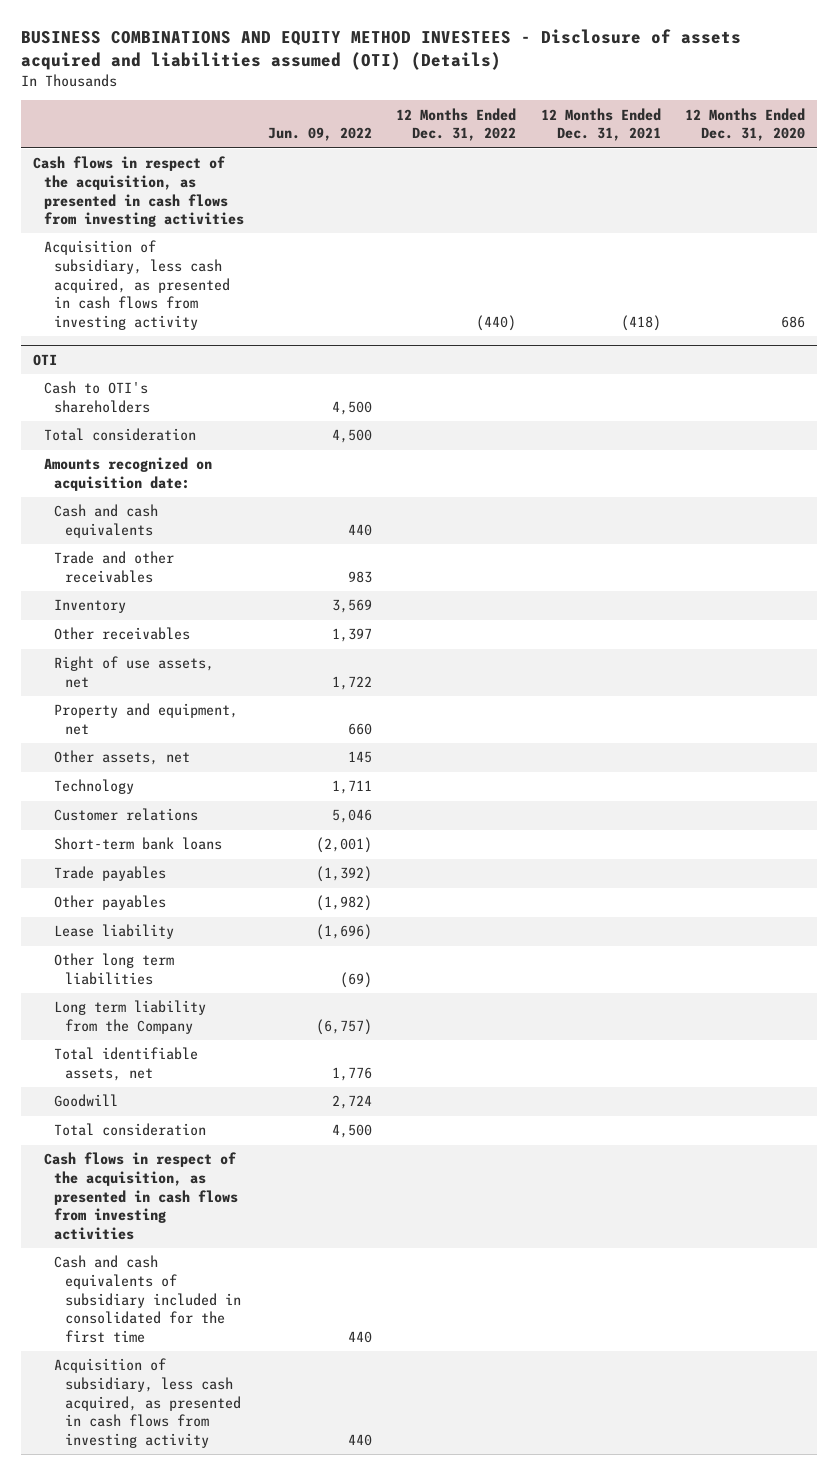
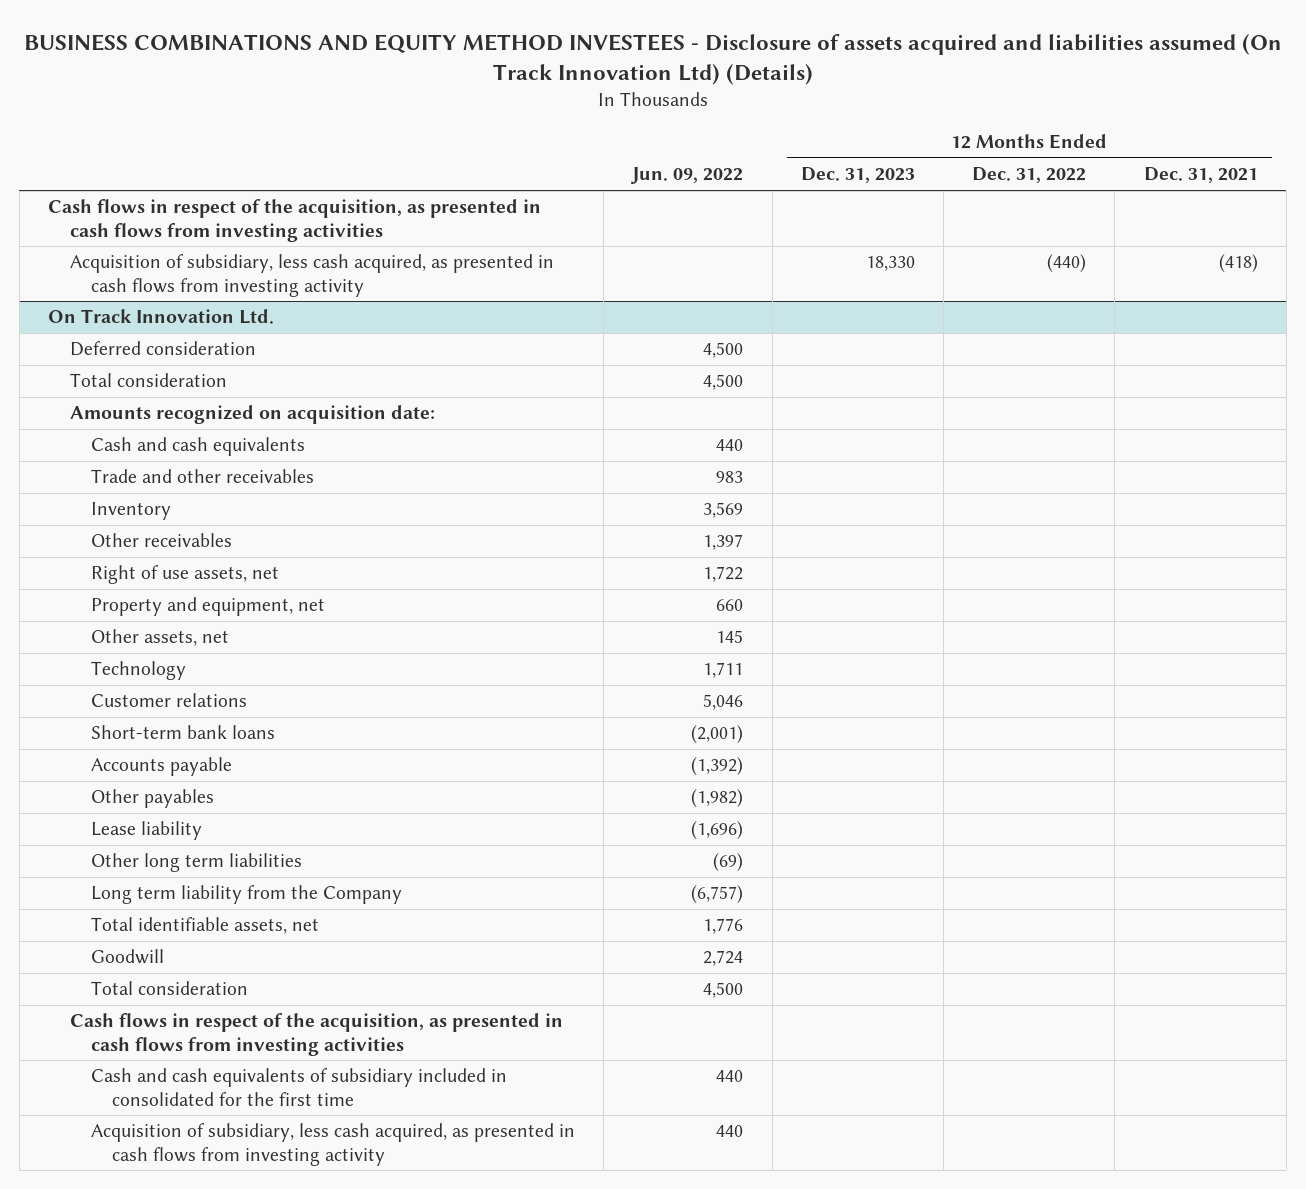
- BUSINESS COMBINATIONS AND EQUITY METHOD INVESTEES - Disclosure of assets acquired and liabilities assumed (OTI) (Details)
+ BUSINESS COMBINATIONS AND EQUITY METHOD INVESTEES - Disclosure of assets acquired and liabilities assumed (On Track Innovation Ltd) (Details)
- | Jun. 09, 2022 | 12 Months Ended Dec. 31, 2022 | 12 Months Ended Dec. 31, 2021 | 12 Months Ended Dec. 31, 2020
+ | Jun. 09, 2022 | 12 Months Ended Dec. 31, 2023 | 12 Months Ended Dec. 31, 2022 | 12 Months Ended Dec. 31, 2021
- OTI
- Cash to OTI's shareholders | 4,500 | | |
+ On Track Innovation Ltd.
+ Deferred consideration | 4,500 | | |
- Trade payables | (1,392) | | |
+ Accounts payable | (1,392) | | |

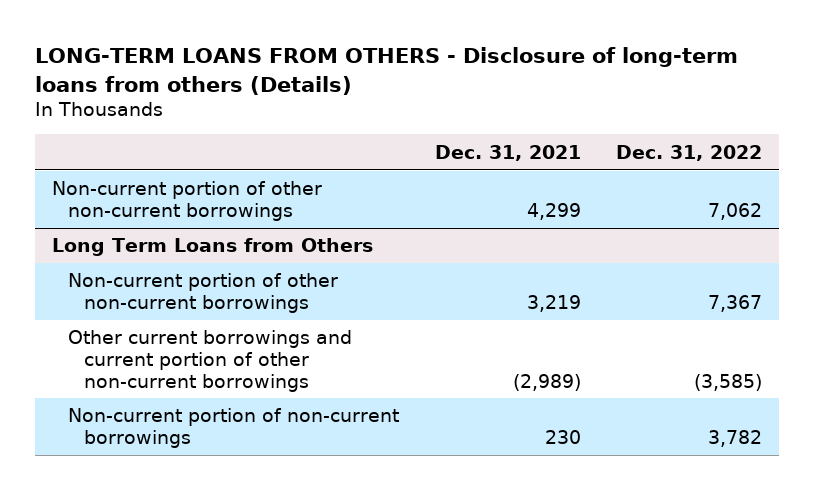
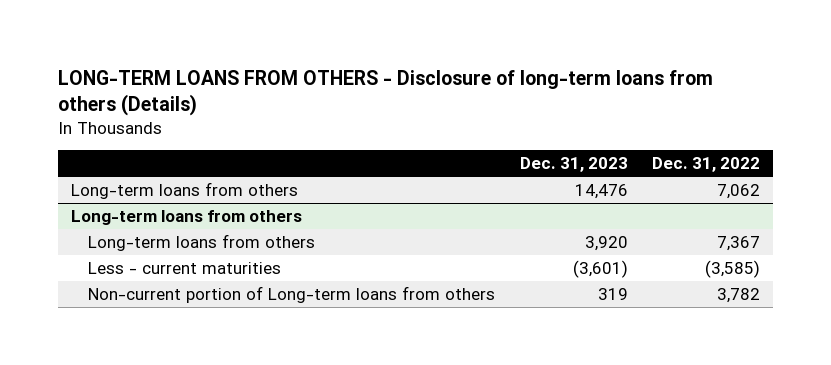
- | Dec. 31, 2021 | Dec. 31, 2022
+ | Dec. 31, 2023 | Dec. 31, 2022
- Non-current portion of other non-current borrowings | 4,299 | 7,062
- Long Term Loans from Others
- Non-current portion of other non-current borrowings | 3,219 | 7,367
- Other current borrowings and current portion of other non-current borrowings | (2,989) | (3,585)
- Non-current portion of non-current borrowings | 230 | 3,782
+ Long-term loans from others | 14,476 | 7,062
+ Long-term loans from others
+ Long-term loans from others | 3,920 | 7,367
+ Less - current maturities | (3,601) | (3,585)
+ Non-current portion of Long-term loans from others | 319 | 3,782

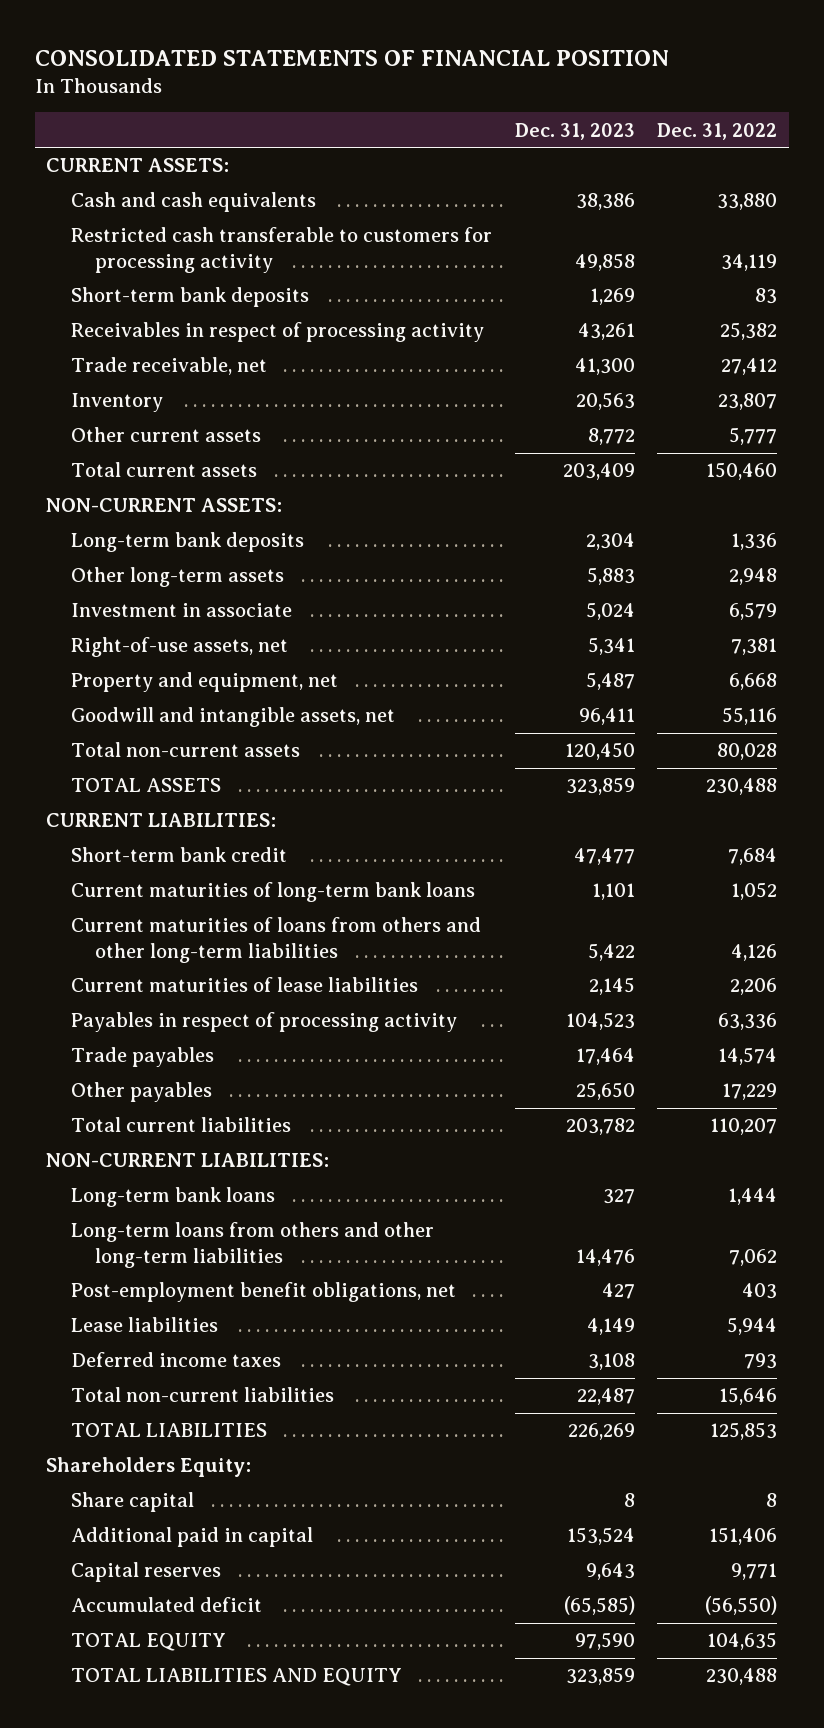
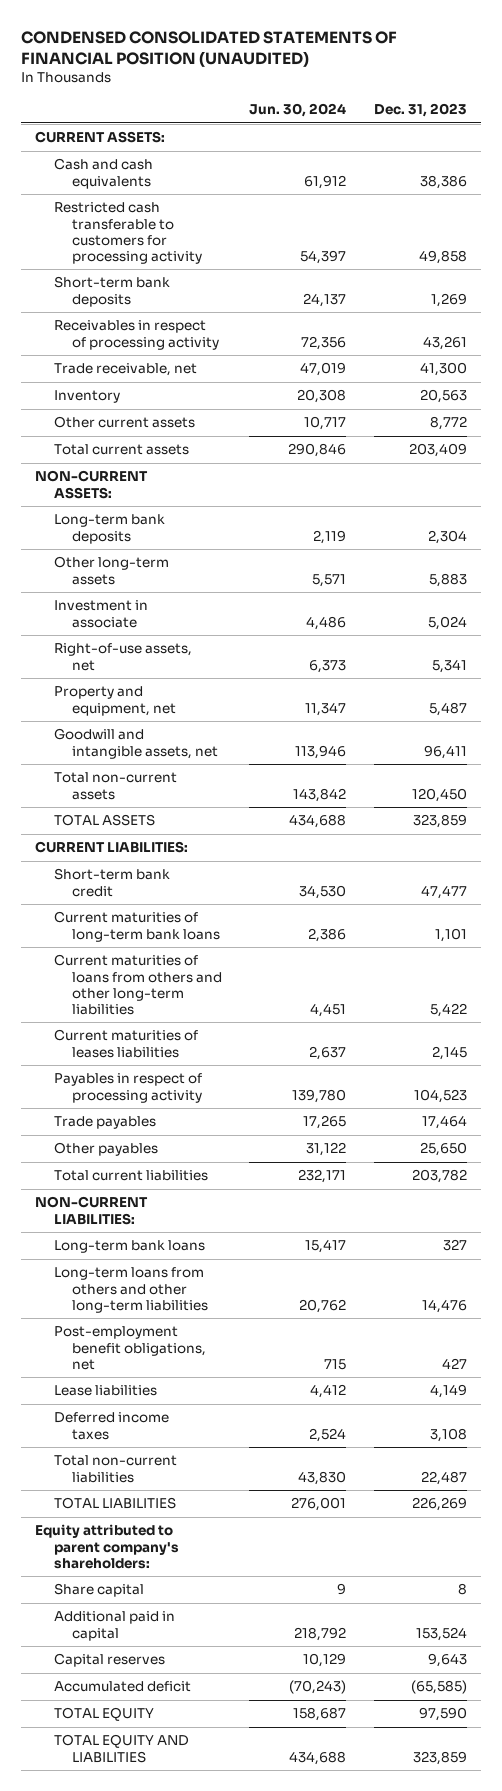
- CONSOLIDATED STATEMENTS OF FINANCIAL POSITION
+ CONDENSED CONSOLIDATED STATEMENTS OF FINANCIAL POSITION (UNAUDITED)
- | Dec. 31, 2023 | Dec. 31, 2022
+ | Jun. 30, 2024 | Dec. 31, 2023
- Current maturities of lease liabilities | 2,145 | 2,206
+ Current maturities of leases liabilities | 2,637 | 2,145
- Shareholders Equity:
+ Equity attributed to parent company's shareholders:
- TOTAL LIABILITIES AND EQUITY | 323,859 | 230,488
+ TOTAL EQUITY AND LIABILITIES | 434,688 | 323,859

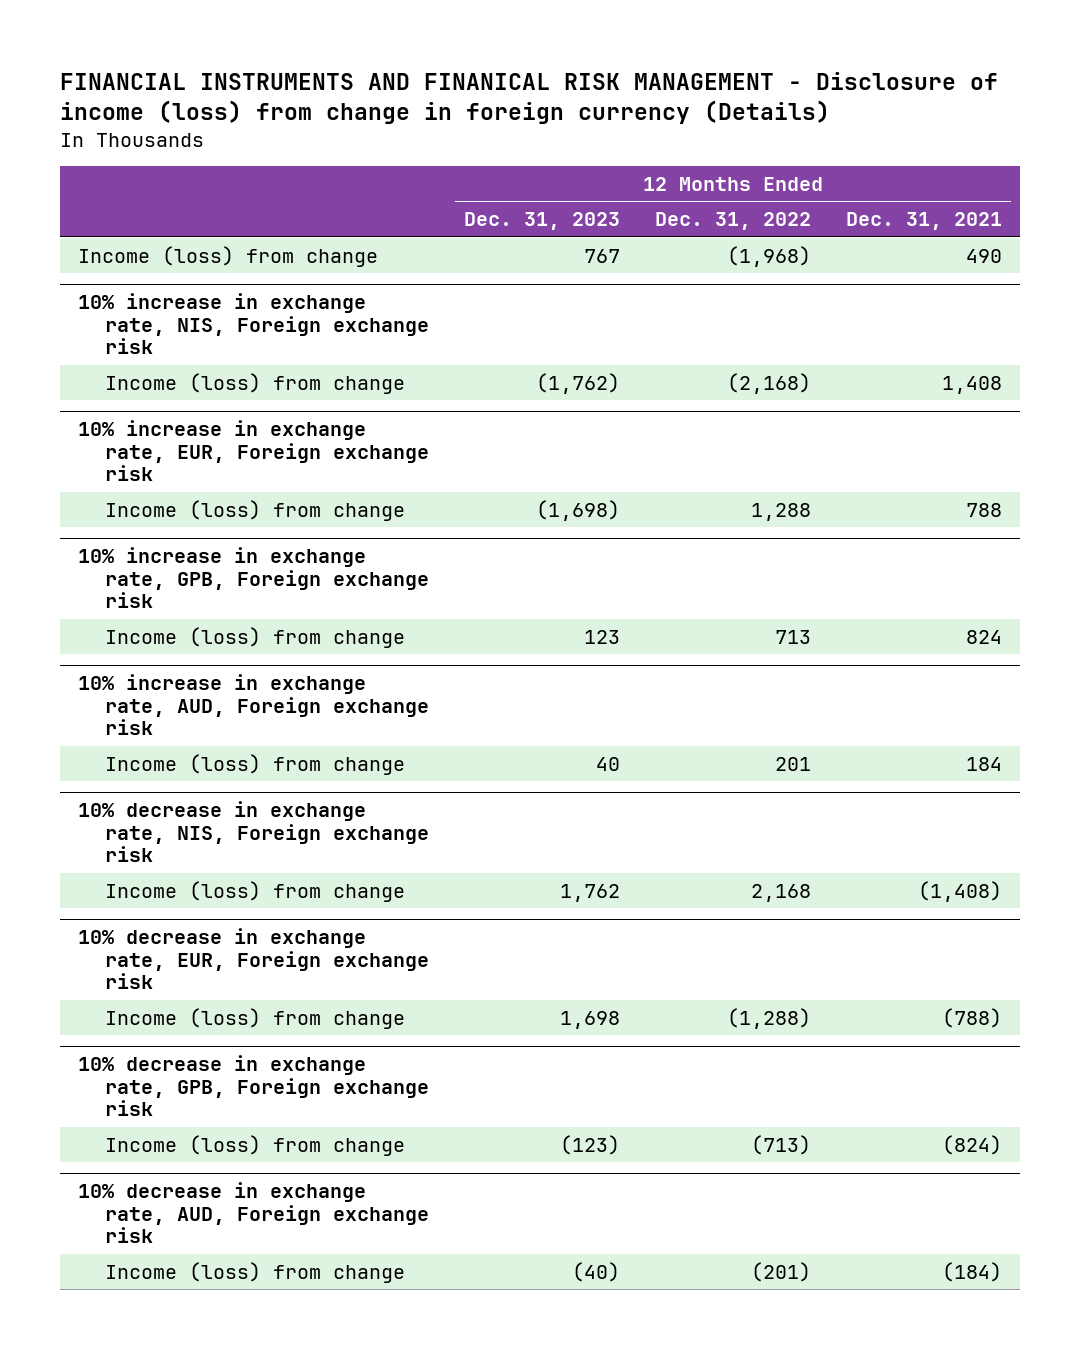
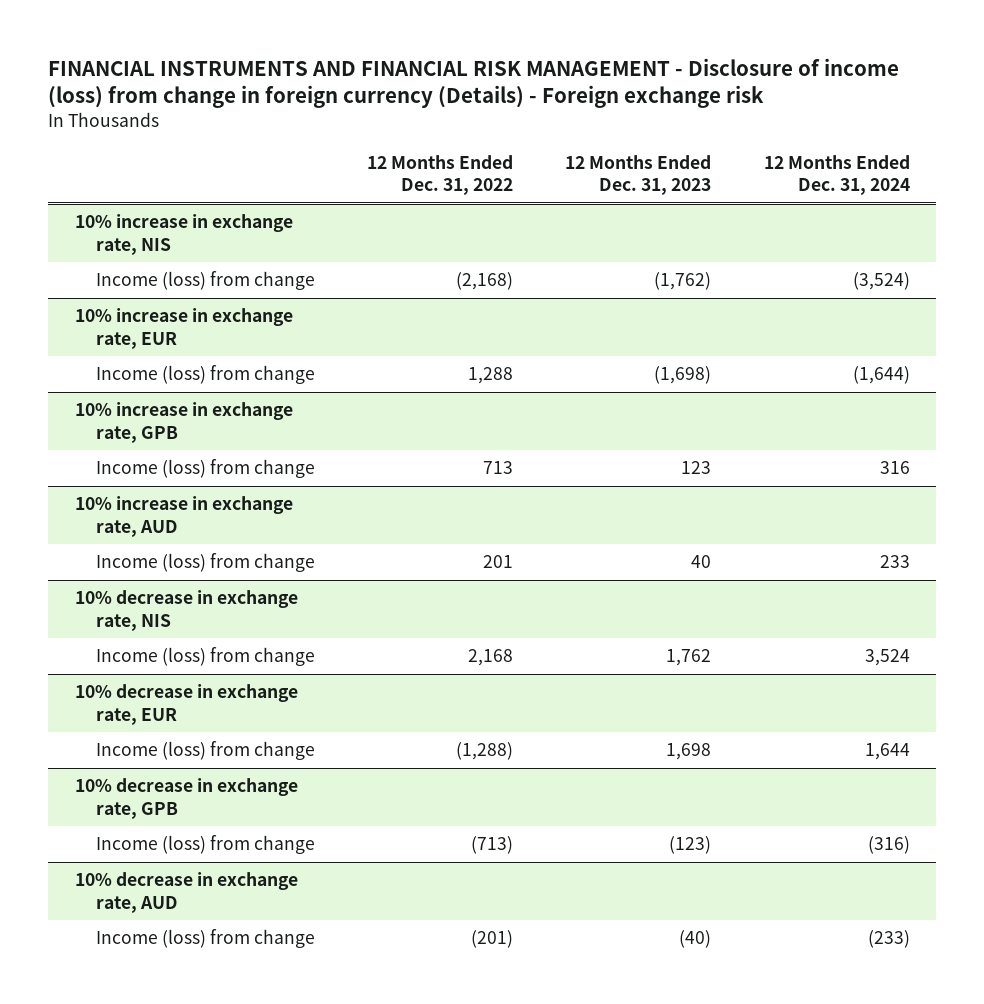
- FINANCIAL INSTRUMENTS AND FINANICAL RISK MANAGEMENT - Disclosure of income (loss) from change in foreign currency (Details)
+ FINANCIAL INSTRUMENTS AND FINANCIAL RISK MANAGEMENT - Disclosure of income (loss) from change in foreign currency (Details) - Foreign exchange risk
- | 12 Months Ended Dec. 31, 2023 | 12 Months Ended Dec. 31, 2022 | 12 Months Ended Dec. 31, 2021
+ | 12 Months Ended Dec. 31, 2022 | 12 Months Ended Dec. 31, 2023 | 12 Months Ended Dec. 31, 2024
- Income (loss) from change | 767 | (1,968) | 490
- 10% increase in exchange rate, NIS, Foreign exchange risk
+ 10% increase in exchange rate, NIS
- 10% increase in exchange rate, EUR, Foreign exchange risk
+ 10% increase in exchange rate, EUR
- 10% increase in exchange rate, GPB, Foreign exchange risk
+ 10% increase in exchange rate, GPB
- 10% increase in exchange rate, AUD, Foreign exchange risk
+ 10% increase in exchange rate, AUD
- 10% decrease in exchange rate, NIS, Foreign exchange risk
+ 10% decrease in exchange rate, NIS
- 10% decrease in exchange rate, EUR, Foreign exchange risk
+ 10% decrease in exchange rate, EUR
- 10% decrease in exchange rate, GPB, Foreign exchange risk
+ 10% decrease in exchange rate, GPB
- 10% decrease in exchange rate, AUD, Foreign exchange risk
+ 10% decrease in exchange rate, AUD

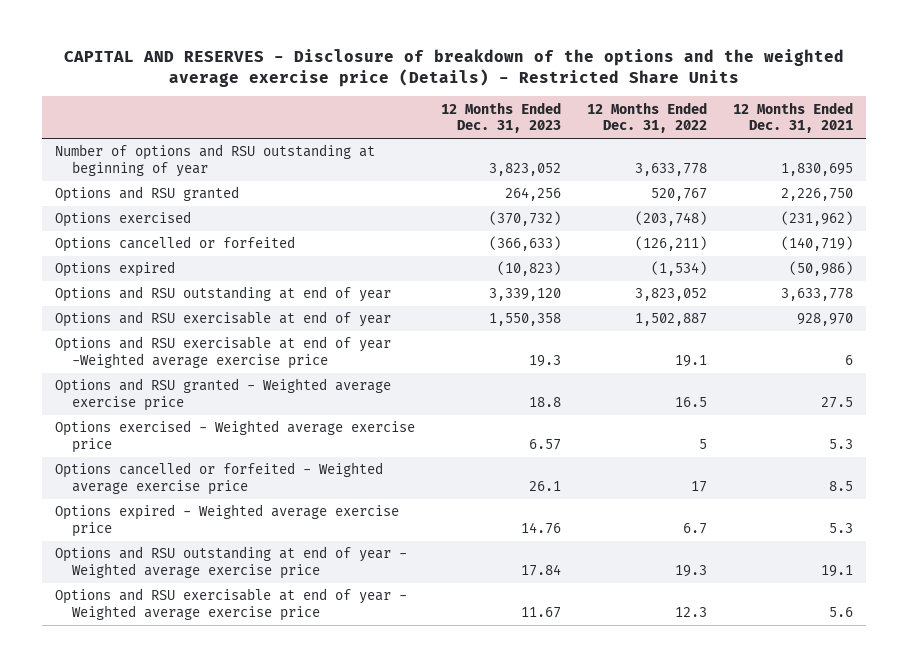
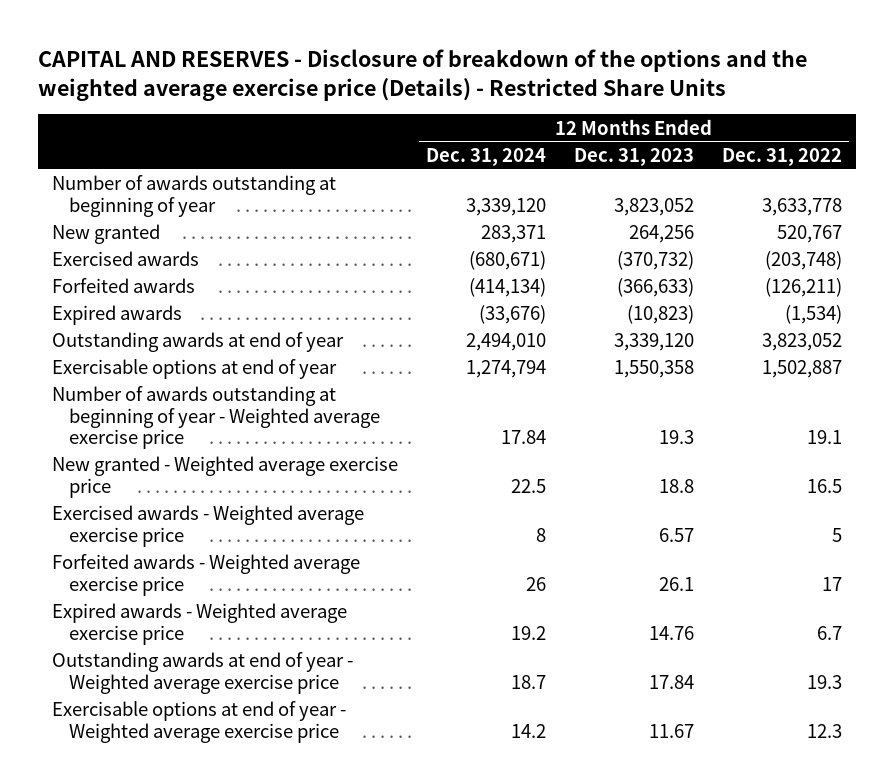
- | 12 Months Ended Dec. 31, 2023 | 12 Months Ended Dec. 31, 2022 | 12 Months Ended Dec. 31, 2021
+ | 12 Months Ended Dec. 31, 2024 | 12 Months Ended Dec. 31, 2023 | 12 Months Ended Dec. 31, 2022
- Number of options and RSU outstanding at beginning of year | 3,823,052 | 3,633,778 | 1,830,695
- Options and RSU granted | 264,256 | 520,767 | 2,226,750
- Options exercised | (370,732) | (203,748) | (231,962)
- Options cancelled or forfeited | (366,633) | (126,211) | (140,719)
- Options expired | (10,823) | (1,534) | (50,986)
- Options and RSU outstanding at end of year | 3,339,120 | 3,823,052 | 3,633,778
- Options and RSU exercisable at end of year | 1,550,358 | 1,502,887 | 928,970
- Options and RSU exercisable at end of year -Weighted average exercise price | 19.3 | 19.1 | 6
- Options and RSU granted - Weighted average exercise price | 18.8 | 16.5 | 27.5
- Options exercised - Weighted average exercise price | 6.57 | 5 | 5.3
- Options cancelled or forfeited - Weighted average exercise price | 26.1 | 17 | 8.5
- Options expired - Weighted average exercise price | 14.76 | 6.7 | 5.3
- Options and RSU outstanding at end of year - Weighted average exercise price | 17.84 | 19.3 | 19.1
- Options and RSU exercisable at end of year - Weighted average exercise price | 11.67 | 12.3 | 5.6
+ Number of awards outstanding at beginning of year | 3,339,120 | 3,823,052 | 3,633,778
+ New granted | 283,371 | 264,256 | 520,767
+ Exercised awards | (680,671) | (370,732) | (203,748)
+ Forfeited awards | (414,134) | (366,633) | (126,211)
+ Expired awards | (33,676) | (10,823) | (1,534)
+ Outstanding awards at end of year | 2,494,010 | 3,339,120 | 3,823,052
+ Exercisable options at end of year | 1,274,794 | 1,550,358 | 1,502,887
+ Number of awards outstanding at beginning of year - Weighted average exercise price | 17.84 | 19.3 | 19.1
+ New granted - Weighted average exercise price | 22.5 | 18.8 | 16.5
+ Exercised awards - Weighted average exercise price | 8 | 6.57 | 5
+ Forfeited awards - Weighted average exercise price | 26 | 26.1 | 17
+ Expired awards - Weighted average exercise price | 19.2 | 14.76 | 6.7
+ Outstanding awards at end of year - Weighted average exercise price | 18.7 | 17.84 | 19.3
+ Exercisable options at end of year - Weighted average exercise price | 14.2 | 11.67 | 12.3

